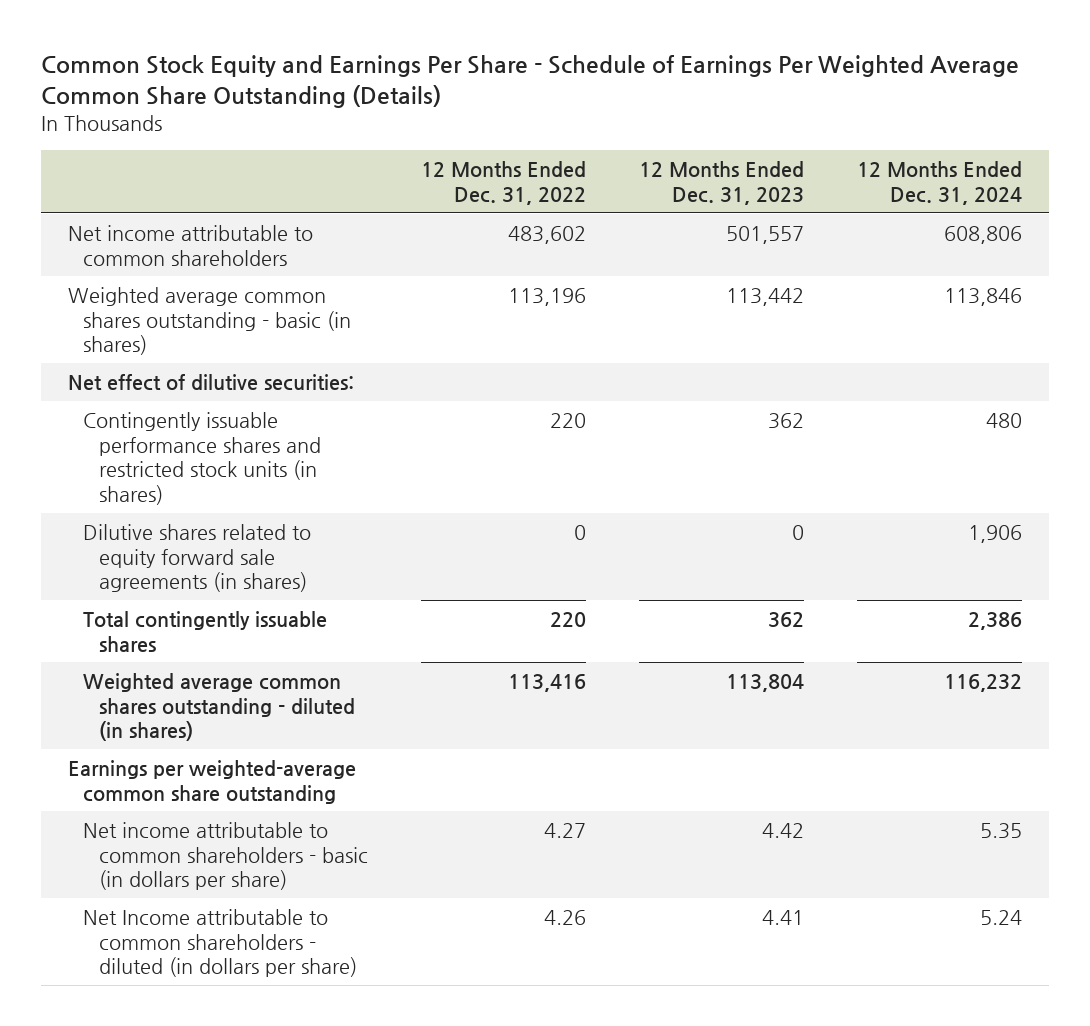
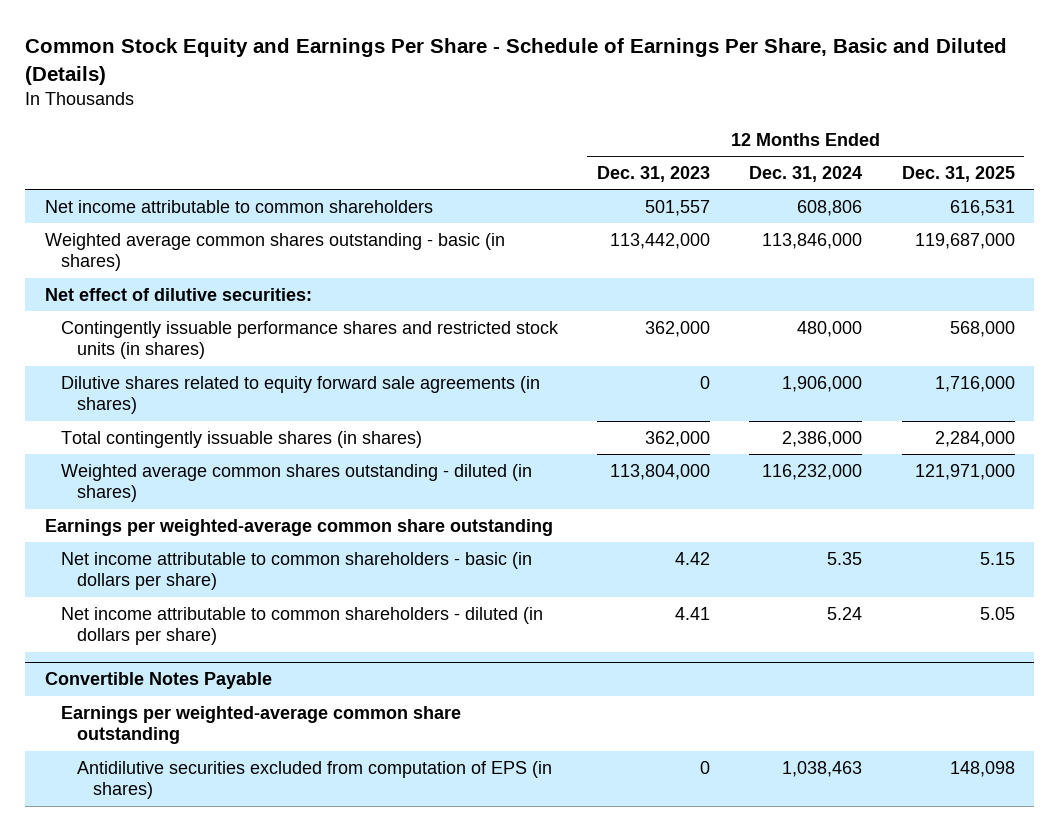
- Common Stock Equity and Earnings Per Share - Schedule of Earnings Per Weighted Average Common Share Outstanding (Details)
+ Common Stock Equity and Earnings Per Share - Schedule of Earnings Per Share, Basic and Diluted (Details)
- | 12 Months Ended Dec. 31, 2022 | 12 Months Ended Dec. 31, 2023 | 12 Months Ended Dec. 31, 2024
+ | 12 Months Ended Dec. 31, 2023 | 12 Months Ended Dec. 31, 2024 | 12 Months Ended Dec. 31, 2025
- Weighted average common shares outstanding - basic (in shares) | 113,196 | 113,442 | 113,846
+ Weighted average common shares outstanding - basic (in shares) | 113,442,000 | 113,846,000 | 119,687,000
- Contingently issuable performance shares and restricted stock units (in shares) | 220 | 362 | 480
- Dilutive shares related to equity forward sale agreements (in shares) | 0 | 0 | 1,906
- Total contingently issuable shares | 220 | 362 | 2,386
- Weighted average common shares outstanding - diluted (in shares) | 113,416 | 113,804 | 116,232
+ Contingently issuable performance shares and restricted stock units (in shares) | 362,000 | 480,000 | 568,000
+ Dilutive shares related to equity forward sale agreements (in shares) | 0 | 1,906,000 | 1,716,000
+ Total contingently issuable shares (in shares) | 362,000 | 2,386,000 | 2,284,000
+ Weighted average common shares outstanding - diluted (in shares) | 113,804,000 | 116,232,000 | 121,971,000
- Net Income attributable to common shareholders - diluted (in dollars per share) | 4.26 | 4.41 | 5.24
+ Net income attributable to common shareholders - diluted (in dollars per share) | 4.41 | 5.24 | 5.05
+ Convertible Notes Payable
+ Earnings per weighted-average common share outstanding
+ Antidilutive securities excluded from computation of EPS (in shares) | 0 | 1,038,463 | 148,098

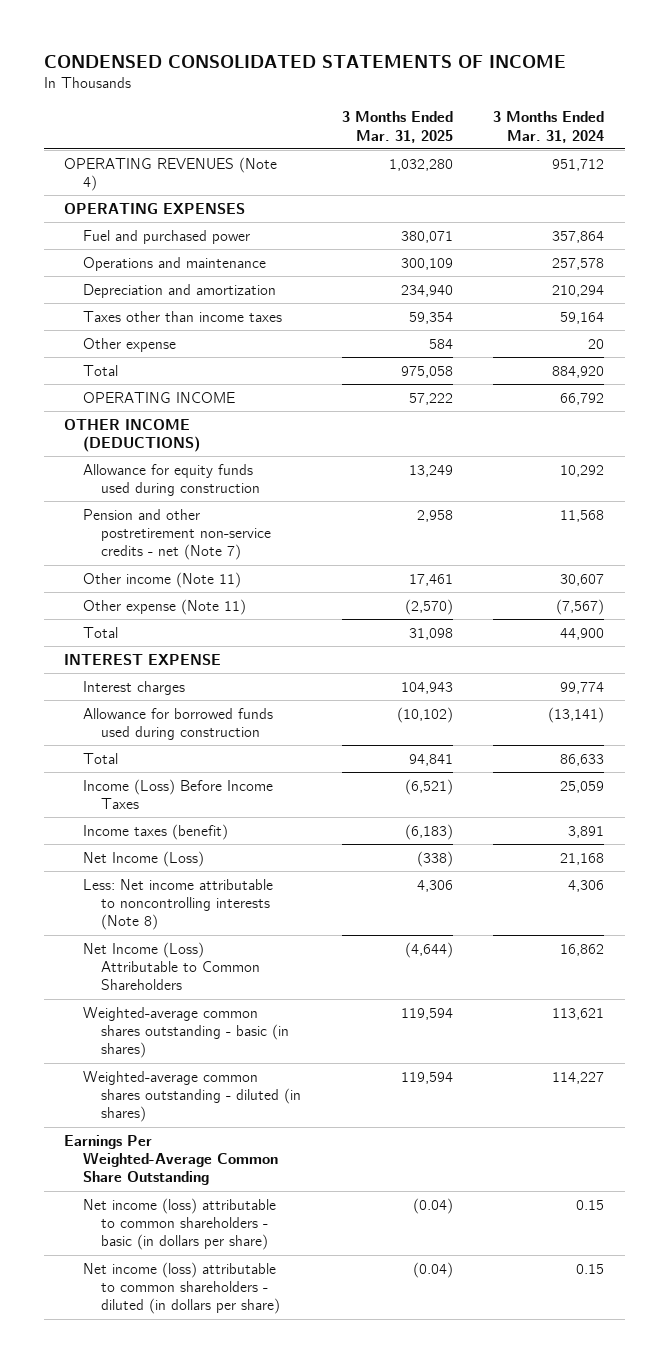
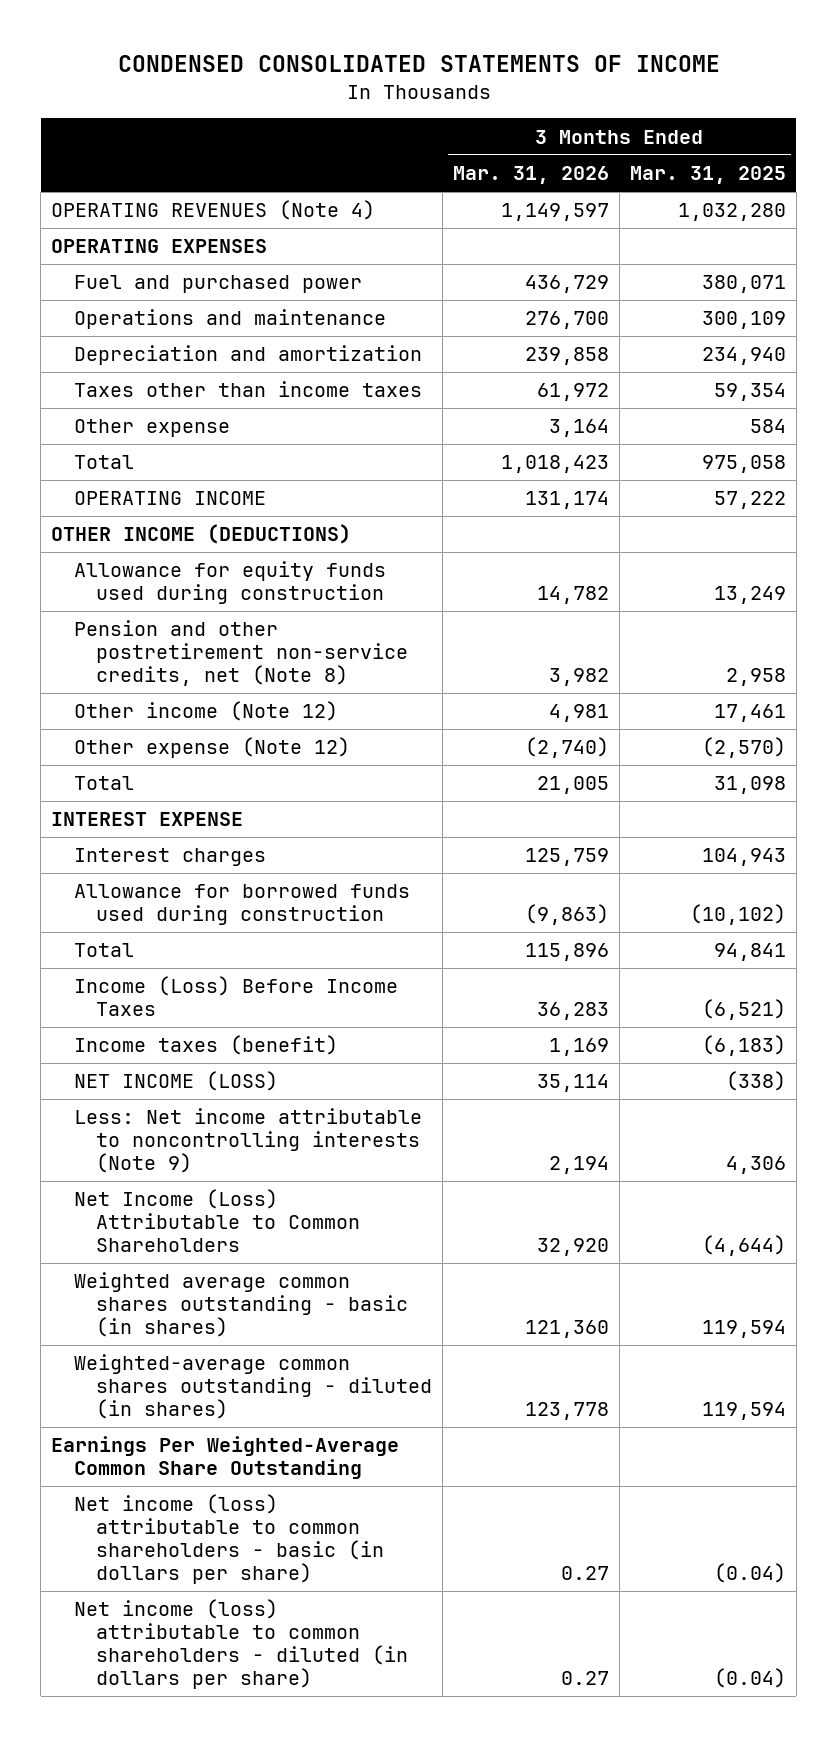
- | 3 Months Ended Mar. 31, 2025 | 3 Months Ended Mar. 31, 2024
+ | 3 Months Ended Mar. 31, 2026 | 3 Months Ended Mar. 31, 2025
- Pension and other postretirement non-service credits - net (Note 7) | 2,958 | 11,568
- Other income (Note 11) | 17,461 | 30,607
- Other expense (Note 11) | (2,570) | (7,567)
+ Pension and other postretirement non-service credits, net (Note 8) | 3,982 | 2,958
+ Other income (Note 12) | 4,981 | 17,461
+ Other expense (Note 12) | (2,740) | (2,570)
- Net Income (Loss) | (338) | 21,168
- Less: Net income attributable to noncontrolling interests (Note 8) | 4,306 | 4,306
+ NET INCOME (LOSS) | 35,114 | (338)
+ Less: Net income attributable to noncontrolling interests (Note 9) | 2,194 | 4,306
- Weighted-average common shares outstanding - basic (in shares) | 119,594 | 113,621
+ Weighted average common shares outstanding - basic (in shares) | 121,360 | 119,594

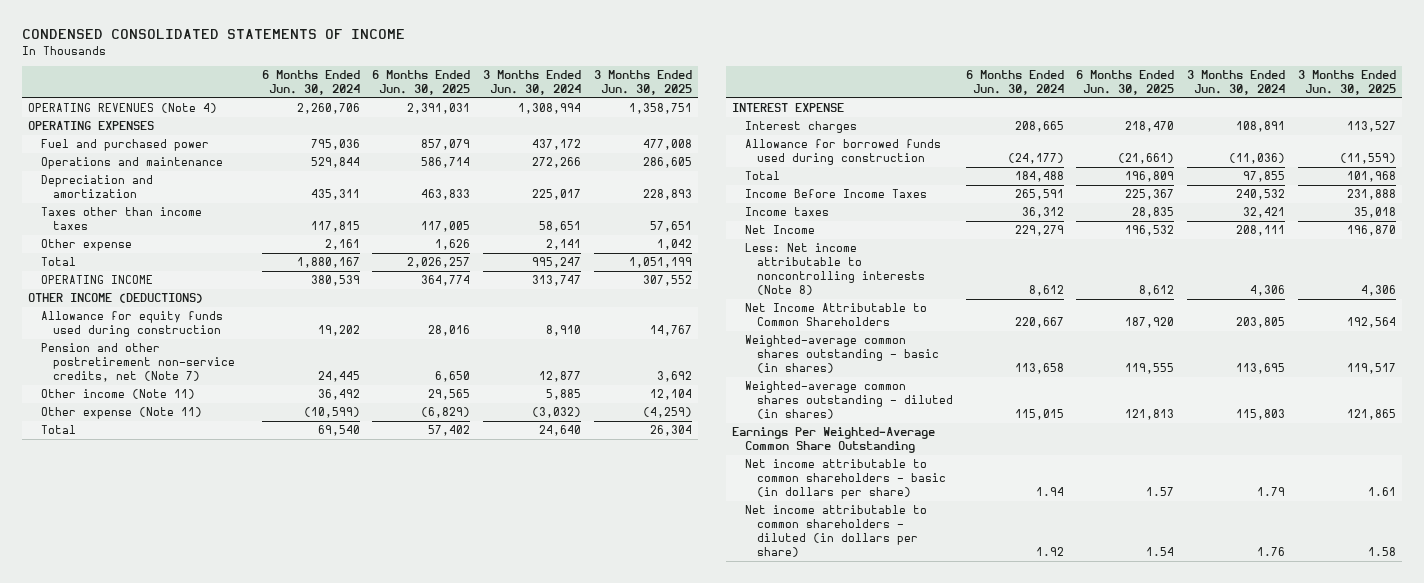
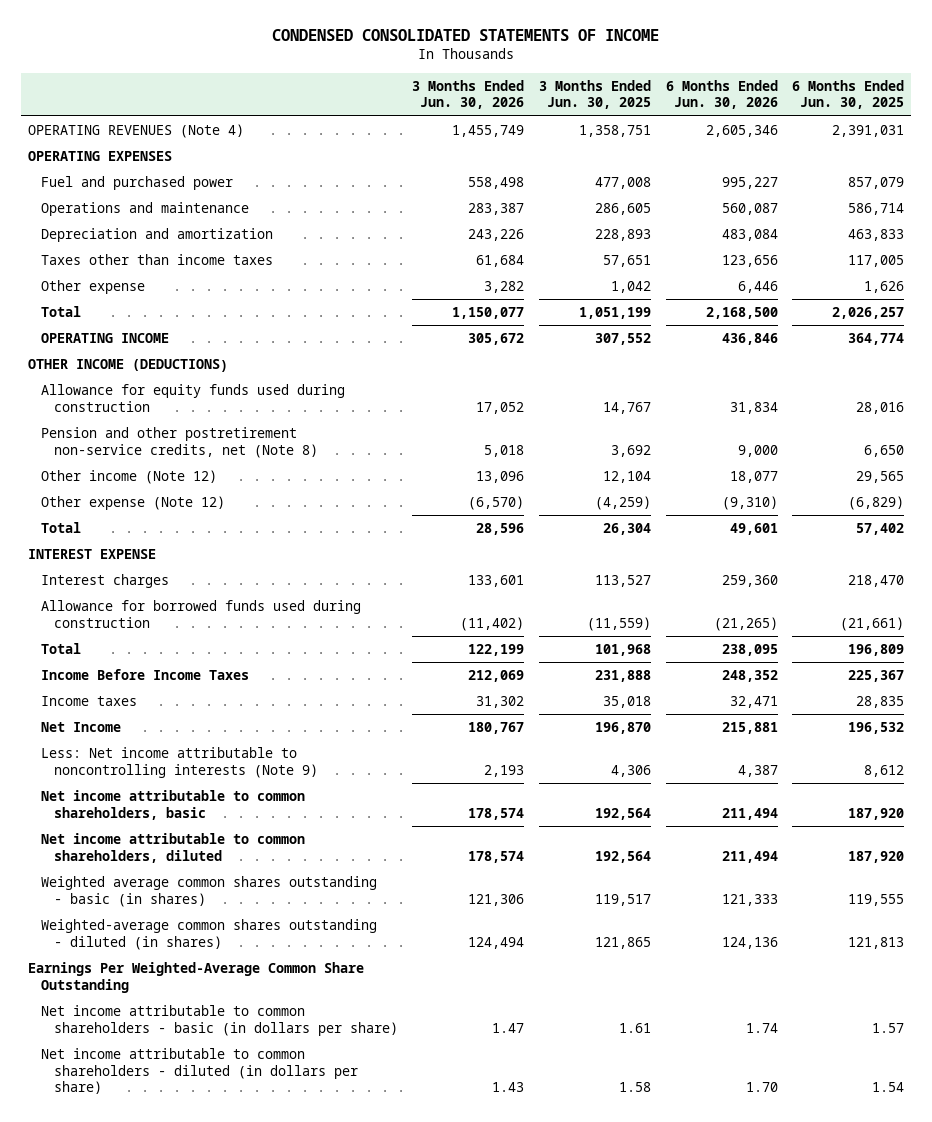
- | 6 Months Ended Jun. 30, 2024 | 6 Months Ended Jun. 30, 2025 | 3 Months Ended Jun. 30, 2024 | 3 Months Ended Jun. 30, 2025
+ | 3 Months Ended Jun. 30, 2026 | 3 Months Ended Jun. 30, 2025 | 6 Months Ended Jun. 30, 2026 | 6 Months Ended Jun. 30, 2025
- Pension and other postretirement non-service credits, net (Note 7) | 24,445 | 6,650 | 12,877 | 3,692
- Other income (Note 11) | 36,492 | 29,565 | 5,885 | 12,104
- Other expense (Note 11) | (10,599) | (6,829) | (3,032) | (4,259)
+ Pension and other postretirement non-service credits, net (Note 8) | 5,018 | 3,692 | 9,000 | 6,650
+ Other income (Note 12) | 13,096 | 12,104 | 18,077 | 29,565
+ Other expense (Note 12) | (6,570) | (4,259) | (9,310) | (6,829)
- Less: Net income attributable to noncontrolling interests (Note 8) | 8,612 | 8,612 | 4,306 | 4,306
- Net Income Attributable to Common Shareholders | 220,667 | 187,920 | 203,805 | 192,564
- Weighted-average common shares outstanding - basic (in shares) | 113,658 | 119,555 | 113,695 | 119,517
+ Less: Net income attributable to noncontrolling interests (Note 9) | 2,193 | 4,306 | 4,387 | 8,612
+ Net income attributable to common shareholders, basic | 178,574 | 192,564 | 211,494 | 187,920
+ Net income attributable to common shareholders, diluted | 178,574 | 192,564 | 211,494 | 187,920
+ Weighted average common shares outstanding - basic (in shares) | 121,306 | 119,517 | 121,333 | 119,555

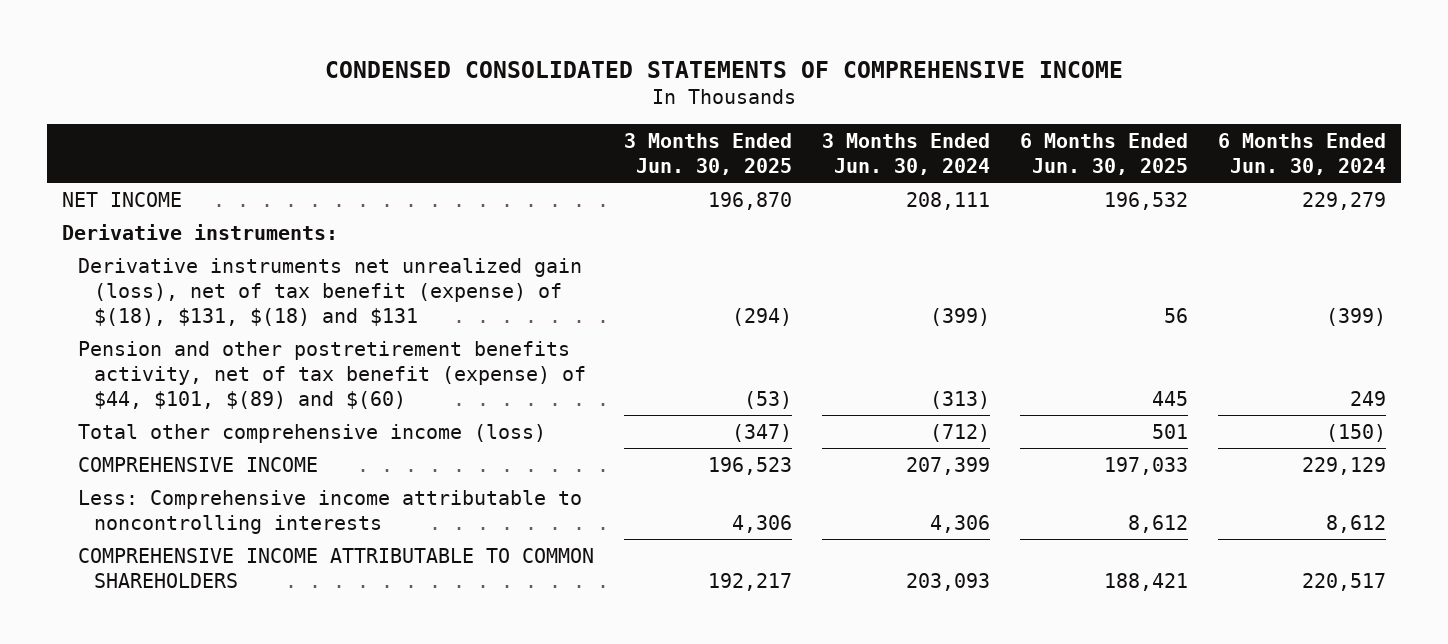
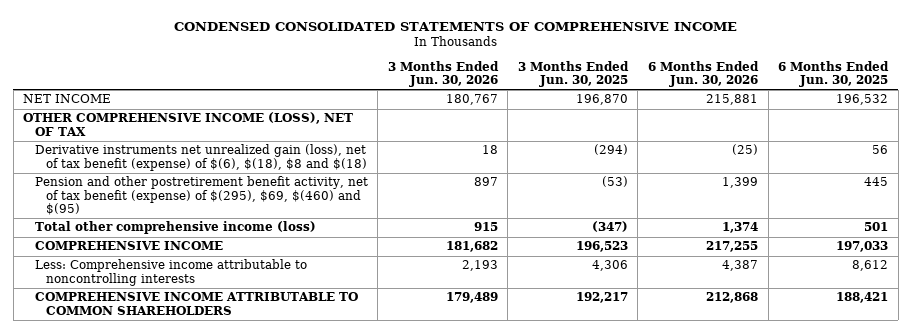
- | 3 Months Ended Jun. 30, 2025 | 3 Months Ended Jun. 30, 2024 | 6 Months Ended Jun. 30, 2025 | 6 Months Ended Jun. 30, 2024
+ | 3 Months Ended Jun. 30, 2026 | 3 Months Ended Jun. 30, 2025 | 6 Months Ended Jun. 30, 2026 | 6 Months Ended Jun. 30, 2025
- Derivative instruments:
- Derivative instruments net unrealized gain (loss), net of tax benefit (expense) of $(18), $131, $(18) and $131 | (294) | (399) | 56 | (399)
- Pension and other postretirement benefits activity, net of tax benefit (expense) of $44, $101, $(89) and $(60) | (53) | (313) | 445 | 249
+ OTHER COMPREHENSIVE INCOME (LOSS), NET OF TAX
+ Derivative instruments net unrealized gain (loss), net of tax benefit (expense) of $(6), $(18), $8 and $(18) | 18 | (294) | (25) | 56
+ Pension and other postretirement benefit activity, net of tax benefit (expense) of $(295), $69, $(460) and $(95) | 897 | (53) | 1,399 | 445

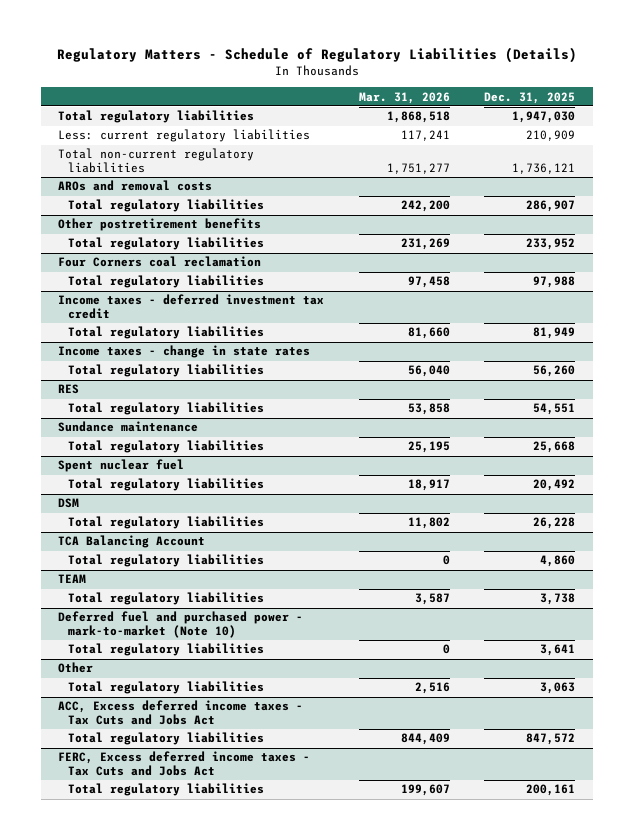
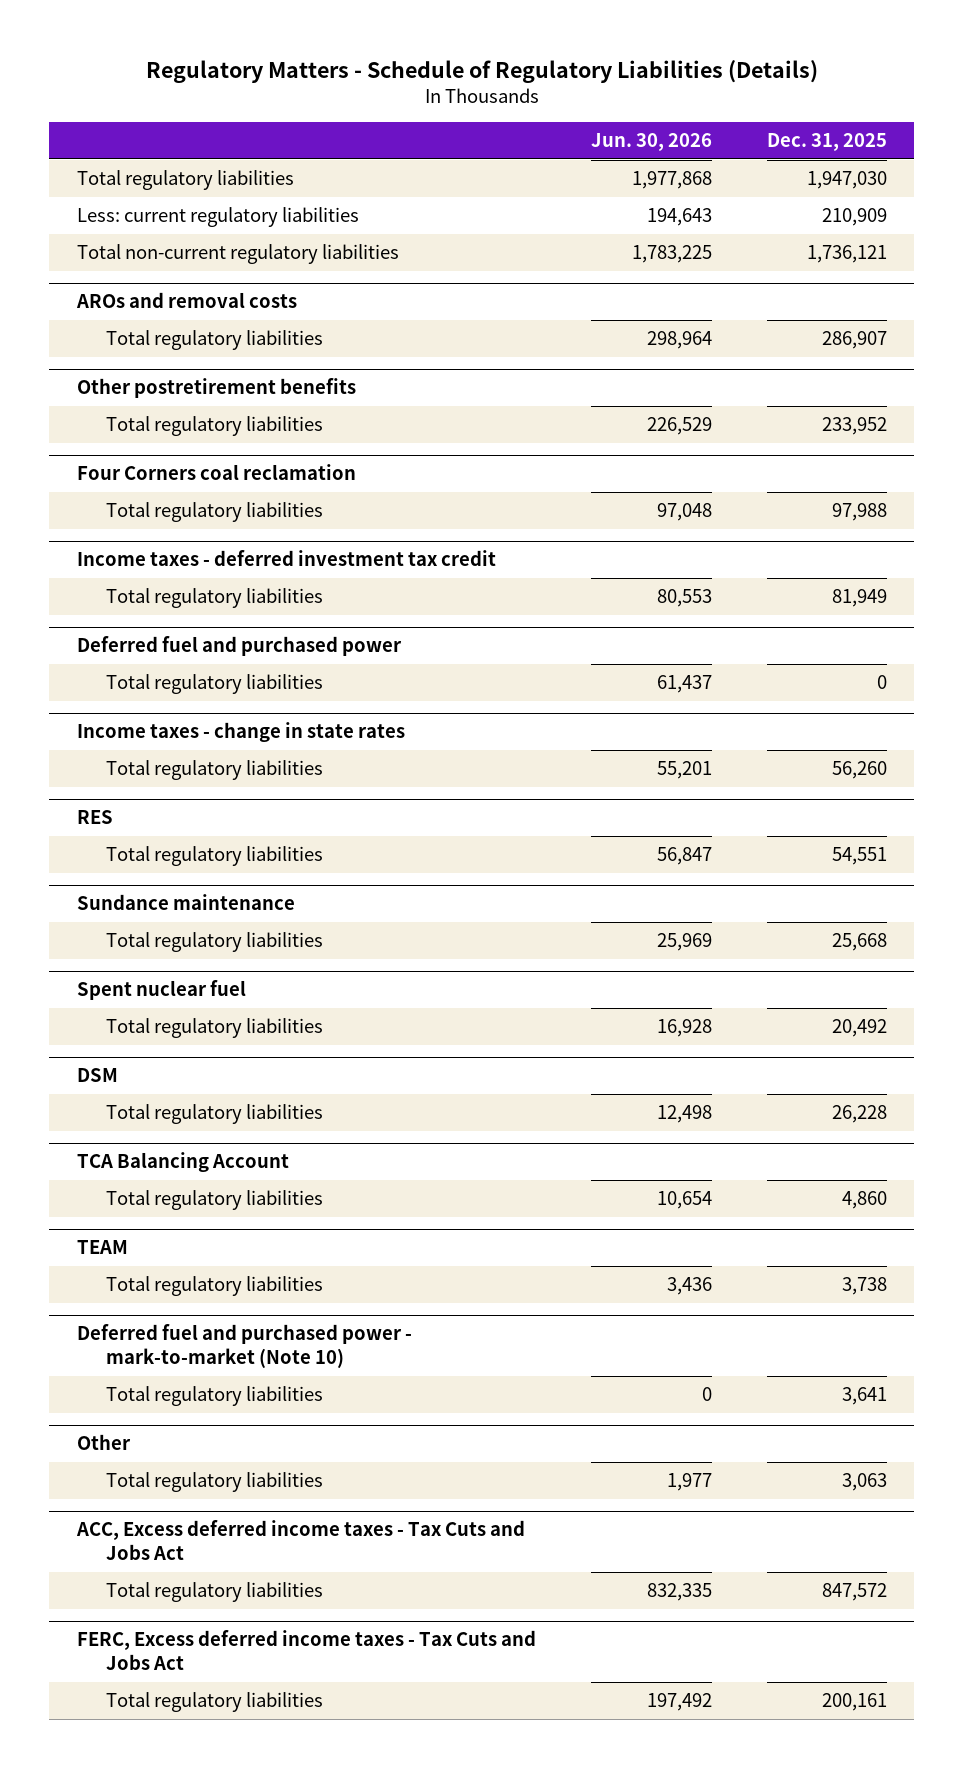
- | Mar. 31, 2026 | Dec. 31, 2025
+ | Jun. 30, 2026 | Dec. 31, 2025
+ Deferred fuel and purchased power
+ Total regulatory liabilities | 61,437 | 0

